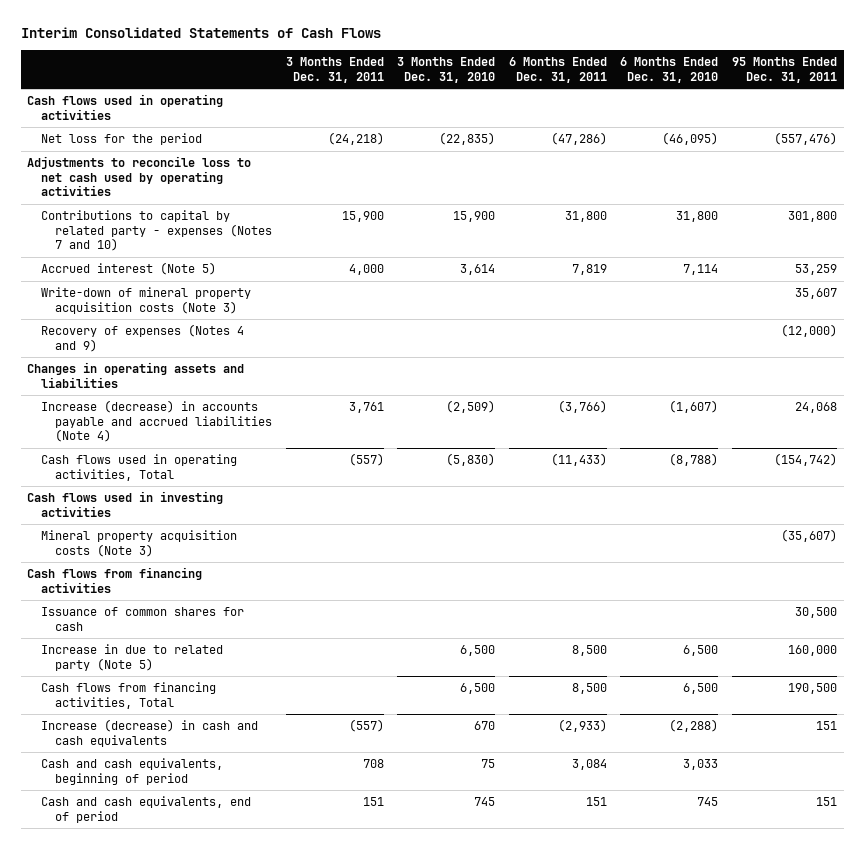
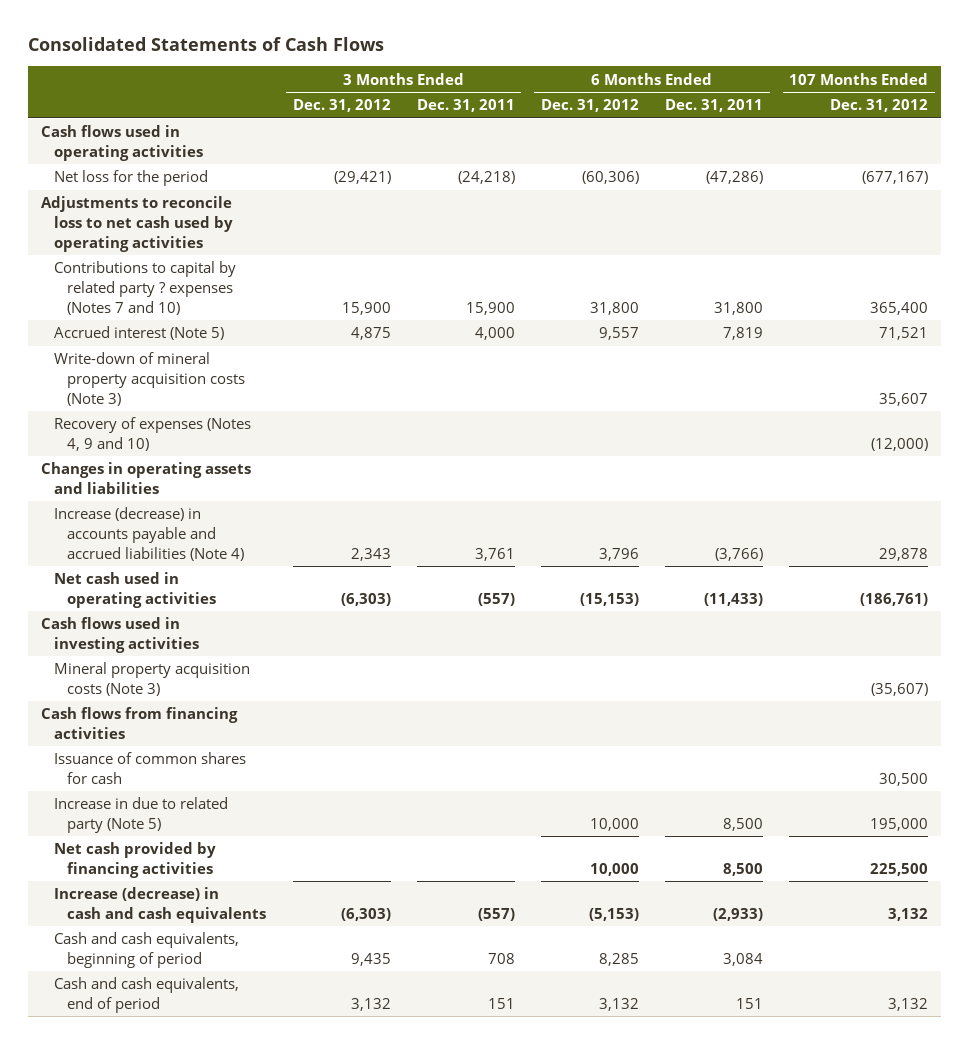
- Interim Consolidated Statements of Cash Flows
+ Consolidated Statements of Cash Flows
- | 3 Months Ended Dec. 31, 2011 | 3 Months Ended Dec. 31, 2010 | 6 Months Ended Dec. 31, 2011 | 6 Months Ended Dec. 31, 2010 | 95 Months Ended Dec. 31, 2011
+ | 3 Months Ended Dec. 31, 2012 | 3 Months Ended Dec. 31, 2011 | 6 Months Ended Dec. 31, 2012 | 6 Months Ended Dec. 31, 2011 | 107 Months Ended Dec. 31, 2012
- Contributions to capital by related party - expenses (Notes 7 and 10) | 15,900 | 15,900 | 31,800 | 31,800 | 301,800
+ Contributions to capital by related party ? expenses (Notes 7 and 10) | 15,900 | 15,900 | 31,800 | 31,800 | 365,400
- Recovery of expenses (Notes 4 and 9) | | | | | (12,000)
+ Recovery of expenses (Notes 4, 9 and 10) | | | | | (12,000)
- Cash flows used in operating activities, Total | (557) | (5,830) | (11,433) | (8,788) | (154,742)
+ Net cash used in operating activities | (6,303) | (557) | (15,153) | (11,433) | (186,761)
- Cash flows from financing activities, Total | | 6,500 | 8,500 | 6,500 | 190,500
+ Net cash provided by financing activities | | | 10,000 | 8,500 | 225,500

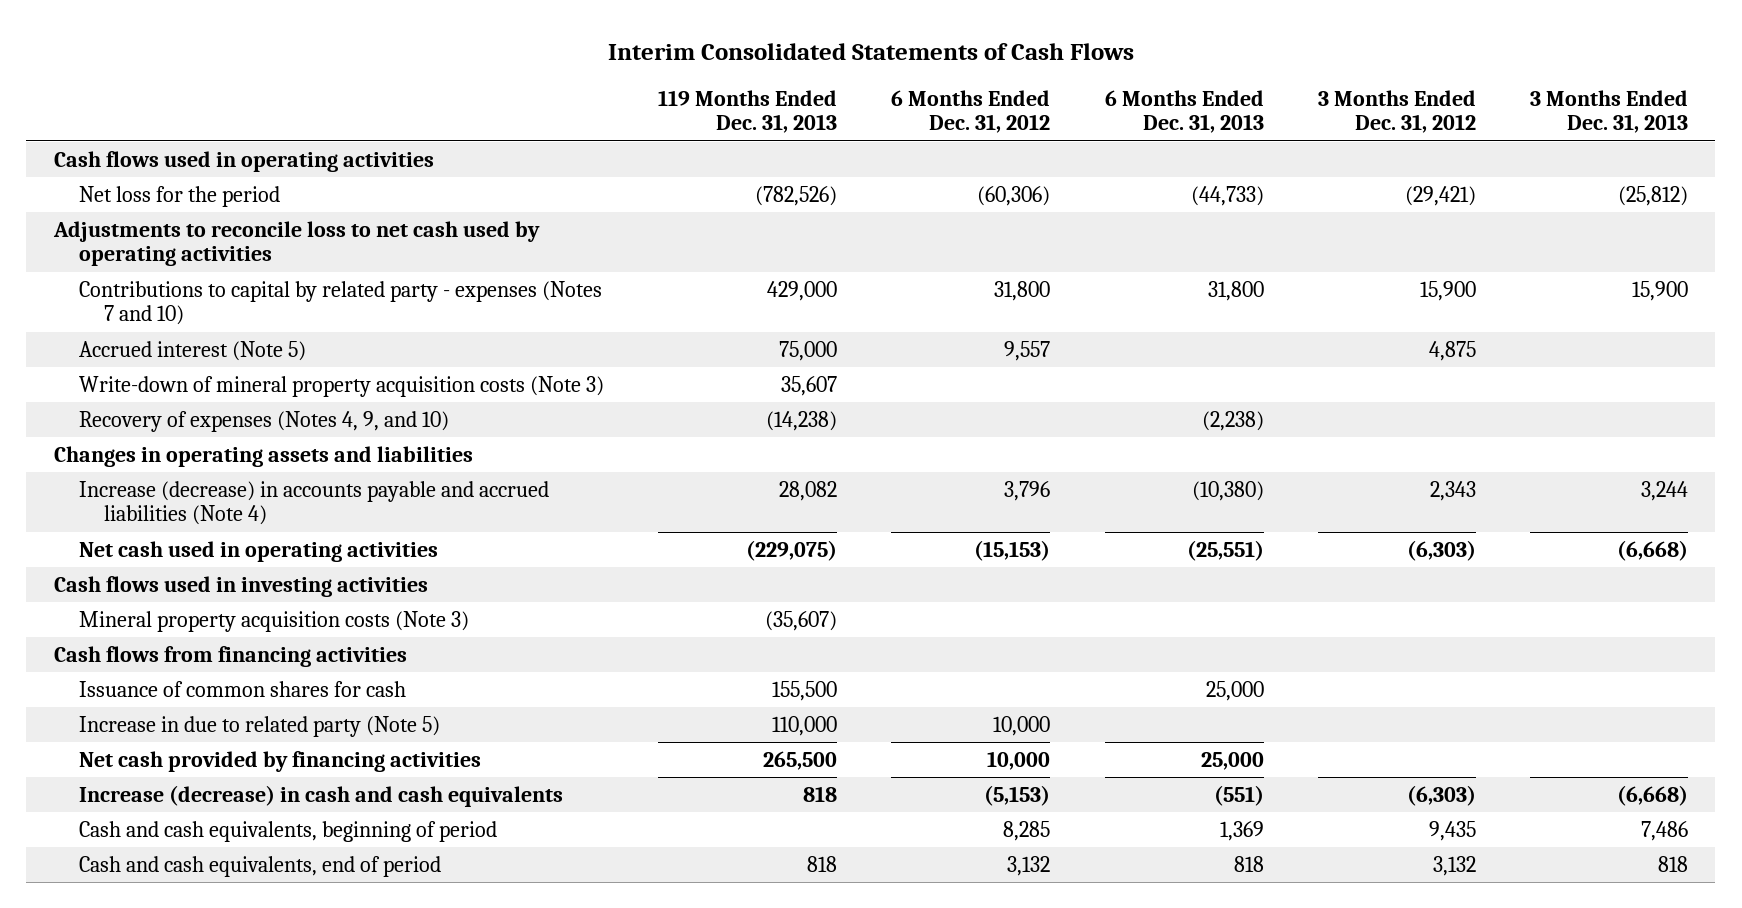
- Consolidated Statements of Cash Flows
+ Interim Consolidated Statements of Cash Flows
- | 3 Months Ended Dec. 31, 2012 | 3 Months Ended Dec. 31, 2011 | 6 Months Ended Dec. 31, 2012 | 6 Months Ended Dec. 31, 2011 | 107 Months Ended Dec. 31, 2012
+ | 119 Months Ended Dec. 31, 2013 | 6 Months Ended Dec. 31, 2012 | 6 Months Ended Dec. 31, 2013 | 3 Months Ended Dec. 31, 2012 | 3 Months Ended Dec. 31, 2013
- Contributions to capital by related party ? expenses (Notes 7 and 10) | 15,900 | 15,900 | 31,800 | 31,800 | 365,400
+ Contributions to capital by related party - expenses (Notes 7 and 10) | 429,000 | 31,800 | 31,800 | 15,900 | 15,900
- Recovery of expenses (Notes 4, 9 and 10) | | | | | (12,000)
+ Recovery of expenses (Notes 4, 9, and 10) | (14,238) | | (2,238) | |

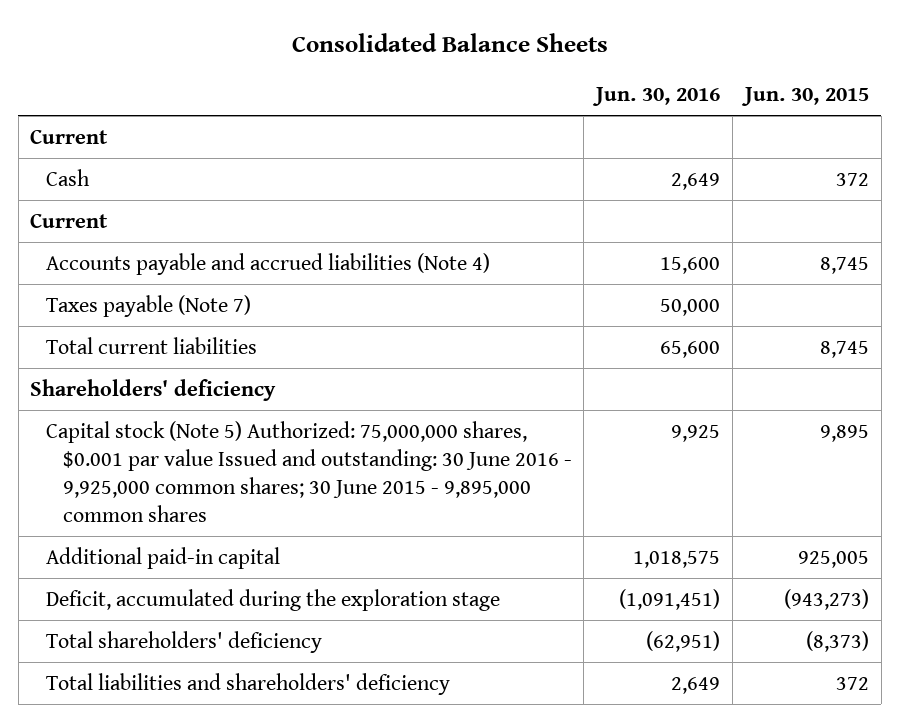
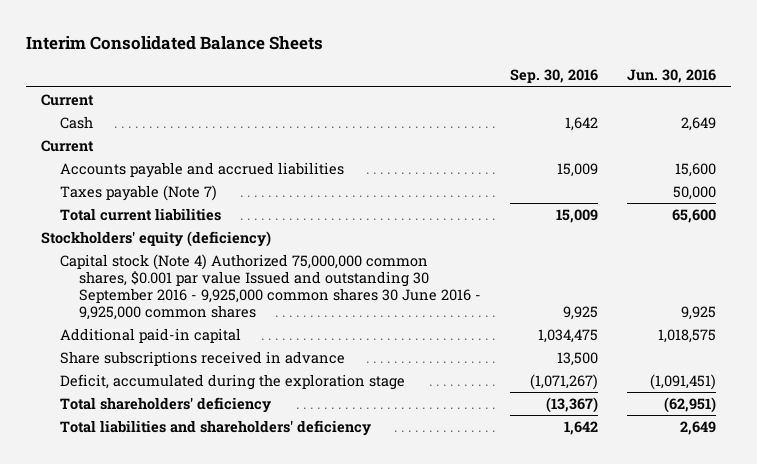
- Consolidated Balance Sheets
+ Interim Consolidated Balance Sheets
- | Jun. 30, 2016 | Jun. 30, 2015
+ | Sep. 30, 2016 | Jun. 30, 2016
- Accounts payable and accrued liabilities (Note 4) | 15,600 | 8,745
+ Accounts payable and accrued liabilities | 15,009 | 15,600
- Shareholders' deficiency
- Capital stock (Note 5) Authorized: 75,000,000 shares, $0.001 par value Issued and outstanding: 30 June 2016 - 9,925,000 common shares; 30 June 2015 - 9,895,000 common shares | 9,925 | 9,895
+ Stockholders' equity (deficiency)
+ Capital stock (Note 4) Authorized 75,000,000 common shares, $0.001 par value Issued and outstanding 30 September 2016 - 9,925,000 common shares 30 June 2016 - 9,925,000 common shares | 9,925 | 9,925
+ Share subscriptions received in advance | 13,500 |

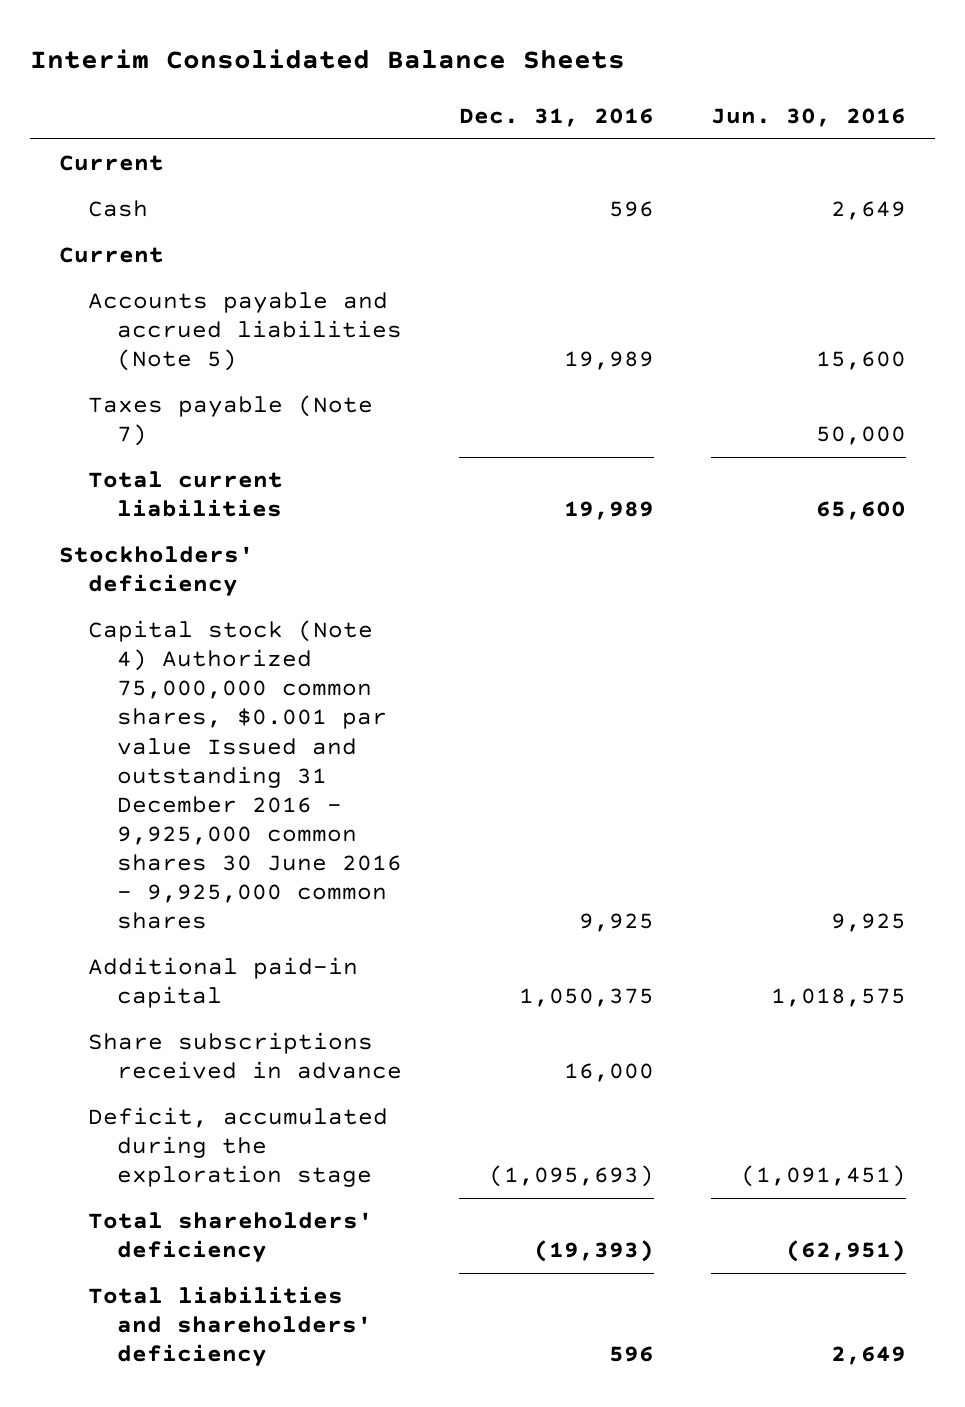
- | Sep. 30, 2016 | Jun. 30, 2016
+ | Dec. 31, 2016 | Jun. 30, 2016
- Accounts payable and accrued liabilities | 15,009 | 15,600
+ Accounts payable and accrued liabilities (Note 5) | 19,989 | 15,600
- Stockholders' equity (deficiency)
- Capital stock (Note 4) Authorized 75,000,000 common shares, $0.001 par value Issued and outstanding 30 September 2016 - 9,925,000 common shares 30 June 2016 - 9,925,000 common shares | 9,925 | 9,925
+ Stockholders' deficiency
+ Capital stock (Note 4) Authorized 75,000,000 common shares, $0.001 par value Issued and outstanding 31 December 2016 - 9,925,000 common shares 30 June 2016 - 9,925,000 common shares | 9,925 | 9,925

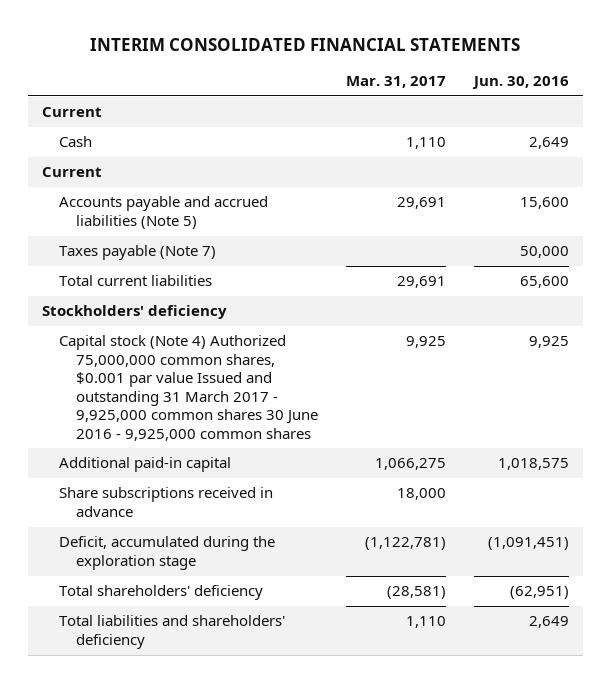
- Interim Consolidated Balance Sheets
+ INTERIM CONSOLIDATED FINANCIAL STATEMENTS
- | Dec. 31, 2016 | Jun. 30, 2016
+ | Mar. 31, 2017 | Jun. 30, 2016
- Capital stock (Note 4) Authorized 75,000,000 common shares, $0.001 par value Issued and outstanding 31 December 2016 - 9,925,000 common shares 30 June 2016 - 9,925,000 common shares | 9,925 | 9,925
+ Capital stock (Note 4) Authorized 75,000,000 common shares, $0.001 par value Issued and outstanding 31 March 2017 - 9,925,000 common shares 30 June 2016 - 9,925,000 common shares | 9,925 | 9,925

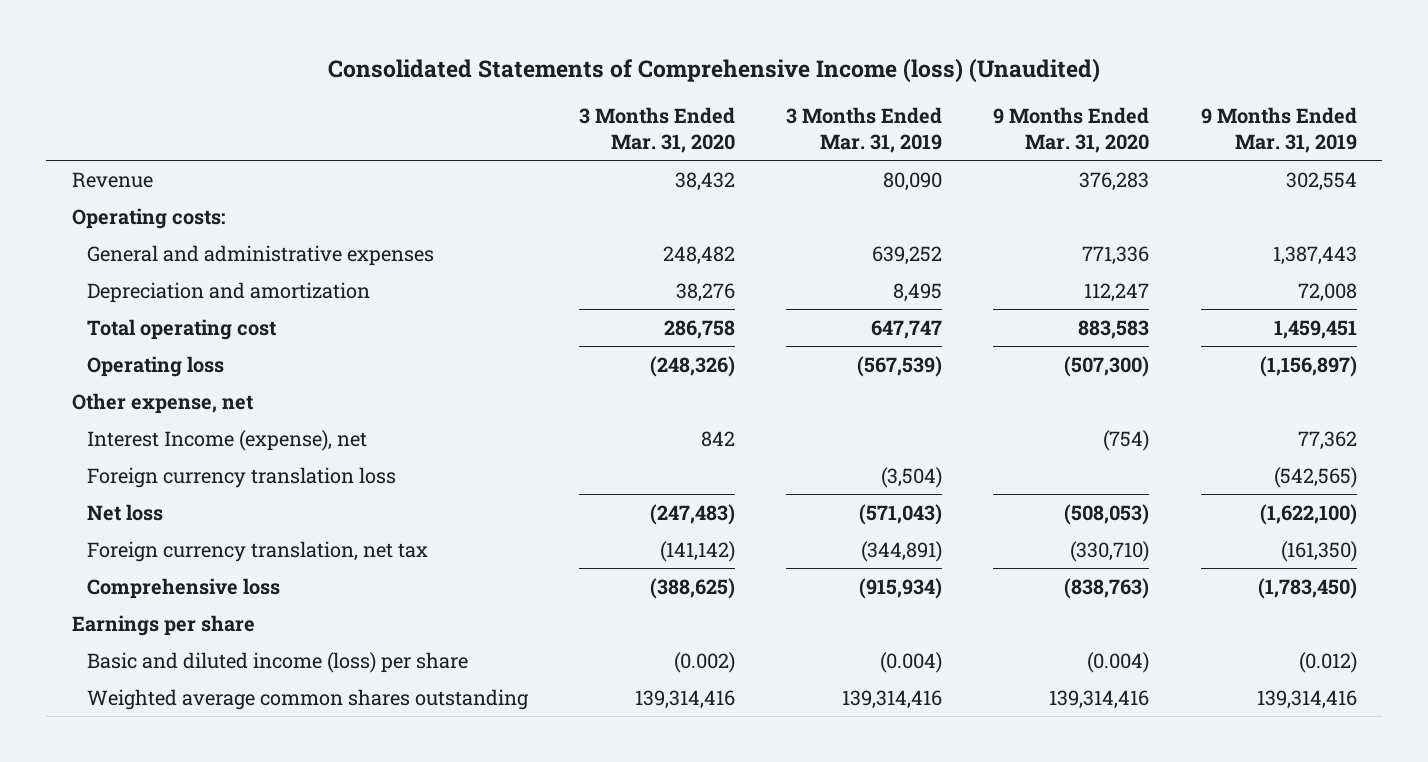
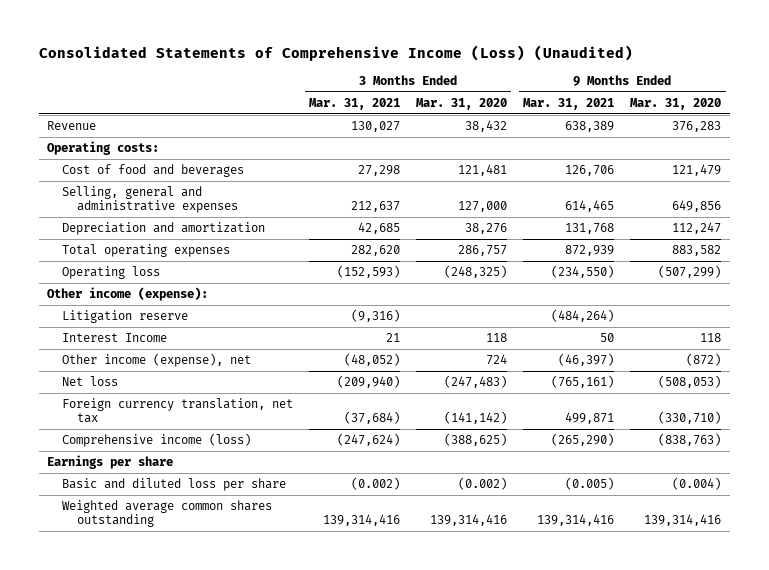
- Consolidated Statements of Comprehensive Income (loss) (Unaudited)
+ Consolidated Statements of Comprehensive Income (Loss) (Unaudited)
- | 3 Months Ended Mar. 31, 2020 | 3 Months Ended Mar. 31, 2019 | 9 Months Ended Mar. 31, 2020 | 9 Months Ended Mar. 31, 2019
+ | 3 Months Ended Mar. 31, 2021 | 3 Months Ended Mar. 31, 2020 | 9 Months Ended Mar. 31, 2021 | 9 Months Ended Mar. 31, 2020
- General and administrative expenses | 248,482 | 639,252 | 771,336 | 1,387,443
+ Cost of food and beverages | 27,298 | 121,481 | 126,706 | 121,479
+ Selling, general and administrative expenses | 212,637 | 127,000 | 614,465 | 649,856
- Total operating cost | 286,758 | 647,747 | 883,583 | 1,459,451
- Operating loss | (248,326) | (567,539) | (507,300) | (1,156,897)
- Other expense, net
- Interest Income (expense), net | 842 | | (754) | 77,362
- Foreign currency translation loss | | (3,504) | | (542,565)
+ Total operating expenses | 282,620 | 286,757 | 872,939 | 883,582
+ Operating loss | (152,593) | (248,325) | (234,550) | (507,299)
+ Other income (expense):
+ Litigation reserve | (9,316) | | (484,264) |
+ Interest Income | 21 | 118 | 50 | 118
+ Other income (expense), net | (48,052) | 724 | (46,397) | (872)
- Comprehensive loss | (388,625) | (915,934) | (838,763) | (1,783,450)
+ Comprehensive income (loss) | (247,624) | (388,625) | (265,290) | (838,763)
- Basic and diluted income (loss) per share | (0.002) | (0.004) | (0.004) | (0.012)
+ Basic and diluted loss per share | (0.002) | (0.002) | (0.005) | (0.004)

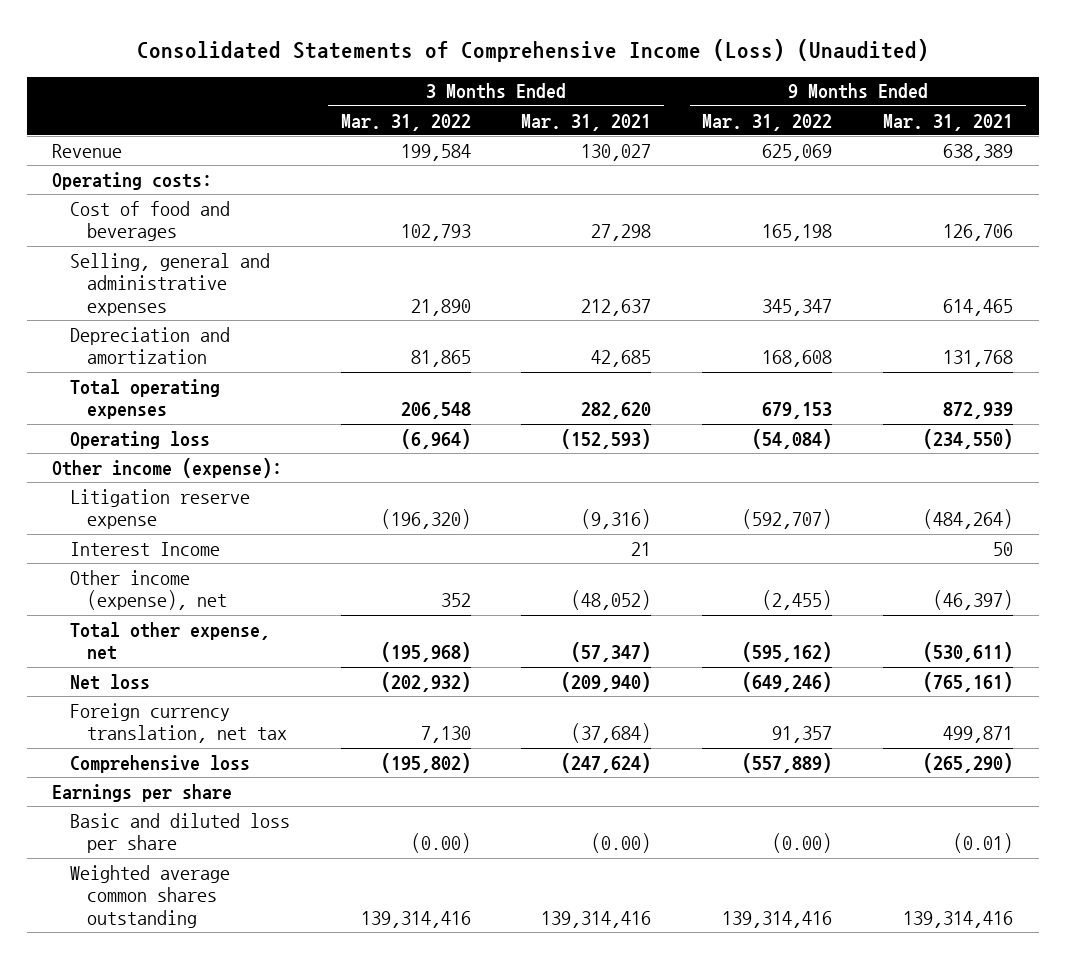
- | 3 Months Ended Mar. 31, 2021 | 3 Months Ended Mar. 31, 2020 | 9 Months Ended Mar. 31, 2021 | 9 Months Ended Mar. 31, 2020
+ | 3 Months Ended Mar. 31, 2022 | 3 Months Ended Mar. 31, 2021 | 9 Months Ended Mar. 31, 2022 | 9 Months Ended Mar. 31, 2021
- Litigation reserve | (9,316) | | (484,264) |
+ Litigation reserve expense | (196,320) | (9,316) | (592,707) | (484,264)
+ Total other expense, net | (195,968) | (57,347) | (595,162) | (530,611)
- Comprehensive income (loss) | (247,624) | (388,625) | (265,290) | (838,763)
+ Comprehensive loss | (195,802) | (247,624) | (557,889) | (265,290)
- Basic and diluted loss per share | (0.002) | (0.002) | (0.005) | (0.004)
+ Basic and diluted loss per share | (0.00) | (0.00) | (0.00) | (0.01)

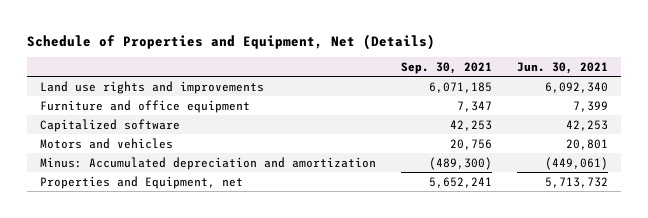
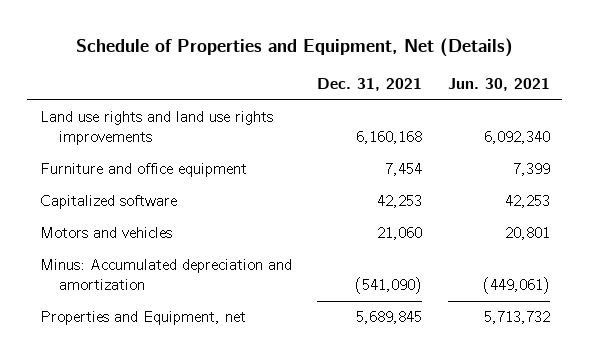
- | Sep. 30, 2021 | Jun. 30, 2021
+ | Dec. 31, 2021 | Jun. 30, 2021
- Land use rights and improvements | 6,071,185 | 6,092,340
+ Land use rights and land use rights improvements | 6,160,168 | 6,092,340

